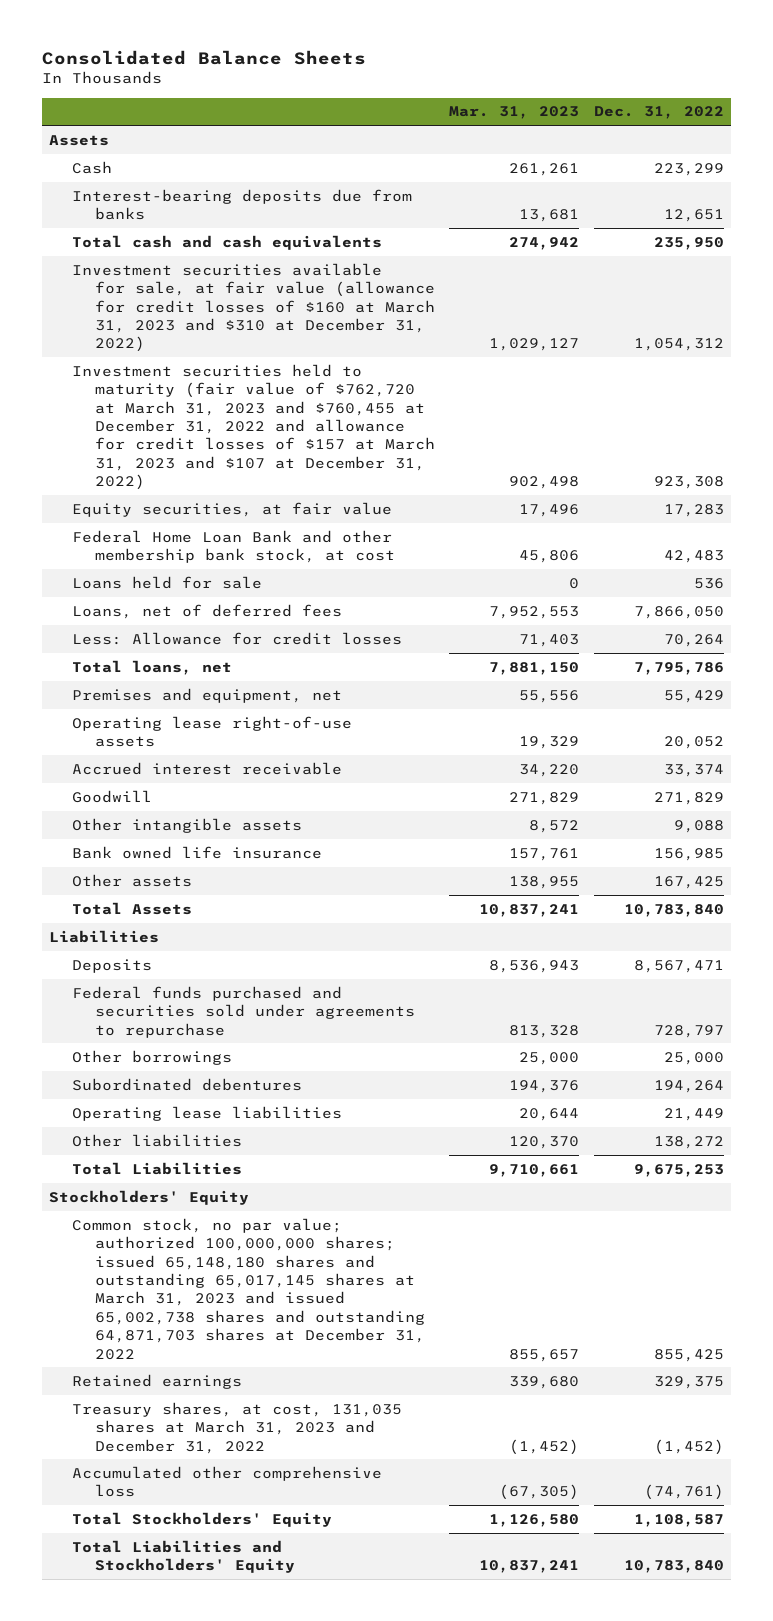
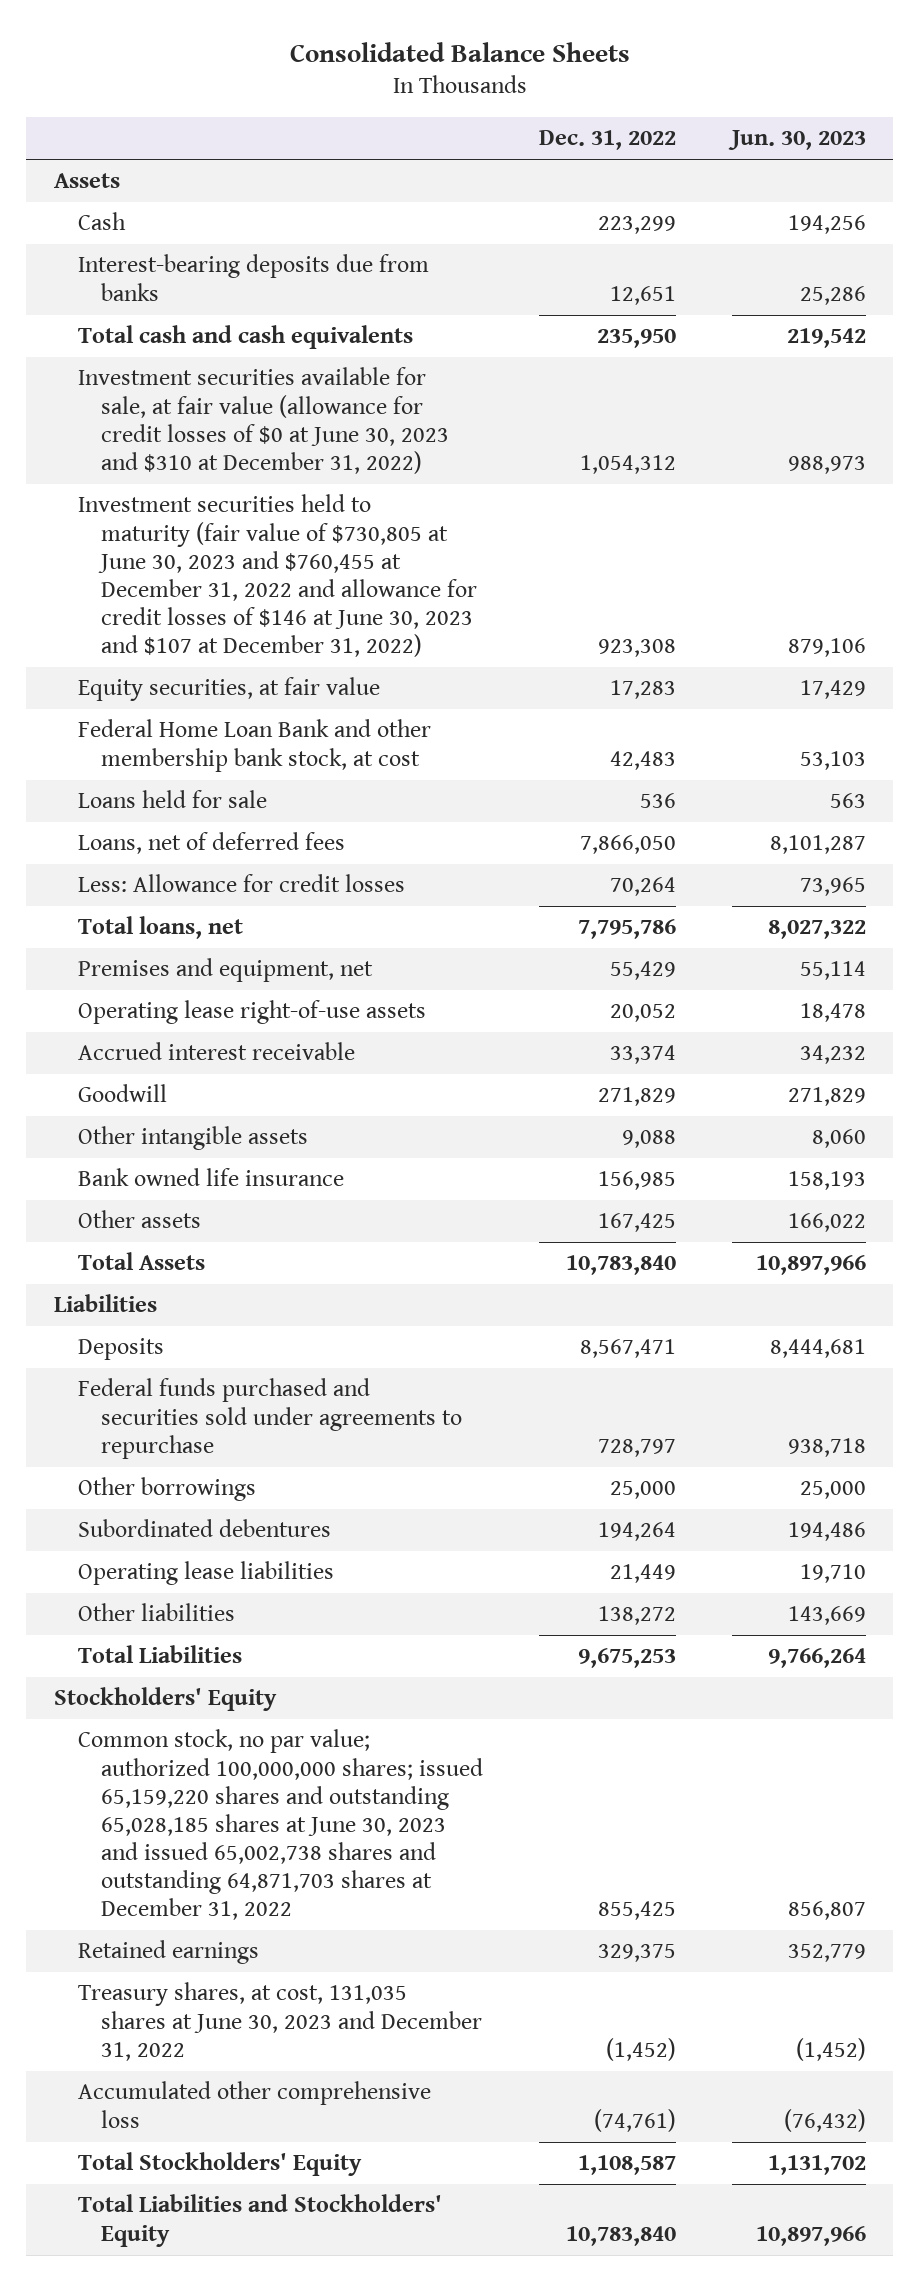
- | Mar. 31, 2023 | Dec. 31, 2022
+ | Dec. 31, 2022 | Jun. 30, 2023
- Investment securities available for sale, at fair value (allowance for credit losses of $160 at March 31, 2023 and $310 at December 31, 2022) | 1,029,127 | 1,054,312
- Investment securities held to maturity (fair value of $762,720 at March 31, 2023 and $760,455 at December 31, 2022 and allowance for credit losses of $157 at March 31, 2023 and $107 at December 31, 2022) | 902,498 | 923,308
+ Investment securities available for sale, at fair value (allowance for credit losses of $0 at June 30, 2023 and $310 at December 31, 2022) | 1,054,312 | 988,973
+ Investment securities held to maturity (fair value of $730,805 at June 30, 2023 and $760,455 at December 31, 2022 and allowance for credit losses of $146 at June 30, 2023 and $107 at December 31, 2022) | 923,308 | 879,106
- Common stock, no par value; authorized 100,000,000 shares; issued 65,148,180 shares and outstanding 65,017,145 shares at March 31, 2023 and issued 65,002,738 shares and outstanding 64,871,703 shares at December 31, 2022 | 855,657 | 855,425
+ Common stock, no par value; authorized 100,000,000 shares; issued 65,159,220 shares and outstanding 65,028,185 shares at June 30, 2023 and issued 65,002,738 shares and outstanding 64,871,703 shares at December 31, 2022 | 855,425 | 856,807
- Treasury shares, at cost, 131,035 shares at March 31, 2023 and December 31, 2022 | (1,452) | (1,452)
+ Treasury shares, at cost, 131,035 shares at June 30, 2023 and December 31, 2022 | (1,452) | (1,452)

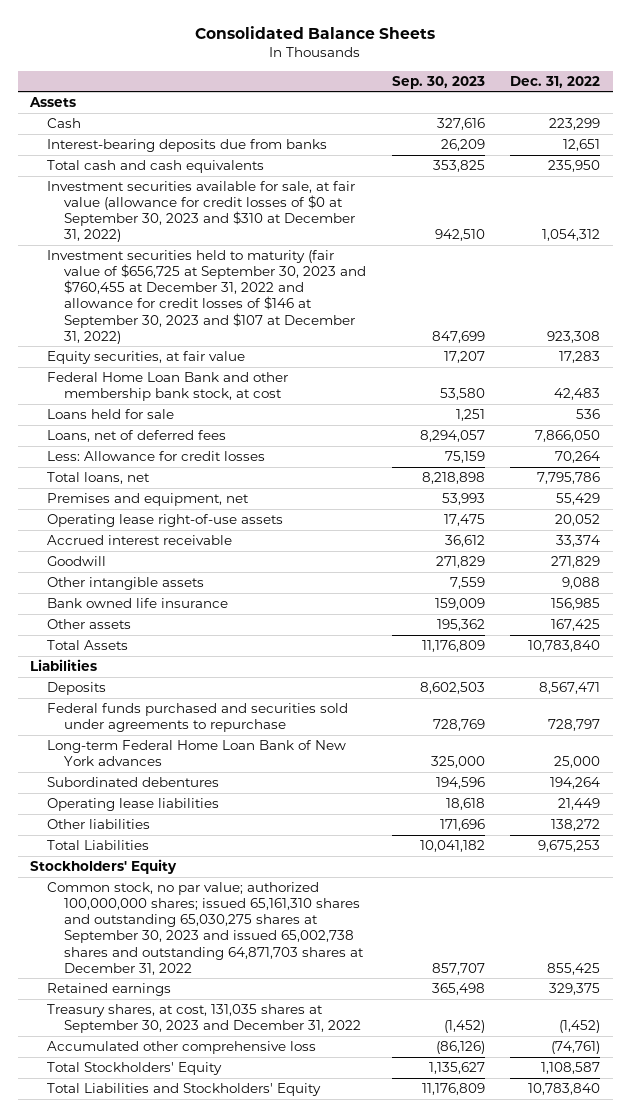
- | Dec. 31, 2022 | Jun. 30, 2023
+ | Sep. 30, 2023 | Dec. 31, 2022
- Investment securities available for sale, at fair value (allowance for credit losses of $0 at June 30, 2023 and $310 at December 31, 2022) | 1,054,312 | 988,973
- Investment securities held to maturity (fair value of $730,805 at June 30, 2023 and $760,455 at December 31, 2022 and allowance for credit losses of $146 at June 30, 2023 and $107 at December 31, 2022) | 923,308 | 879,106
+ Investment securities available for sale, at fair value (allowance for credit losses of $0 at September 30, 2023 and $310 at December 31, 2022) | 942,510 | 1,054,312
+ Investment securities held to maturity (fair value of $656,725 at September 30, 2023 and $760,455 at December 31, 2022 and allowance for credit losses of $146 at September 30, 2023 and $107 at December 31, 2022) | 847,699 | 923,308
- Other borrowings | 25,000 | 25,000
+ Long-term Federal Home Loan Bank of New York advances | 325,000 | 25,000
- Common stock, no par value; authorized 100,000,000 shares; issued 65,159,220 shares and outstanding 65,028,185 shares at June 30, 2023 and issued 65,002,738 shares and outstanding 64,871,703 shares at December 31, 2022 | 855,425 | 856,807
+ Common stock, no par value; authorized 100,000,000 shares; issued 65,161,310 shares and outstanding 65,030,275 shares at September 30, 2023 and issued 65,002,738 shares and outstanding 64,871,703 shares at December 31, 2022 | 857,707 | 855,425
- Treasury shares, at cost, 131,035 shares at June 30, 2023 and December 31, 2022 | (1,452) | (1,452)
+ Treasury shares, at cost, 131,035 shares at September 30, 2023 and December 31, 2022 | (1,452) | (1,452)

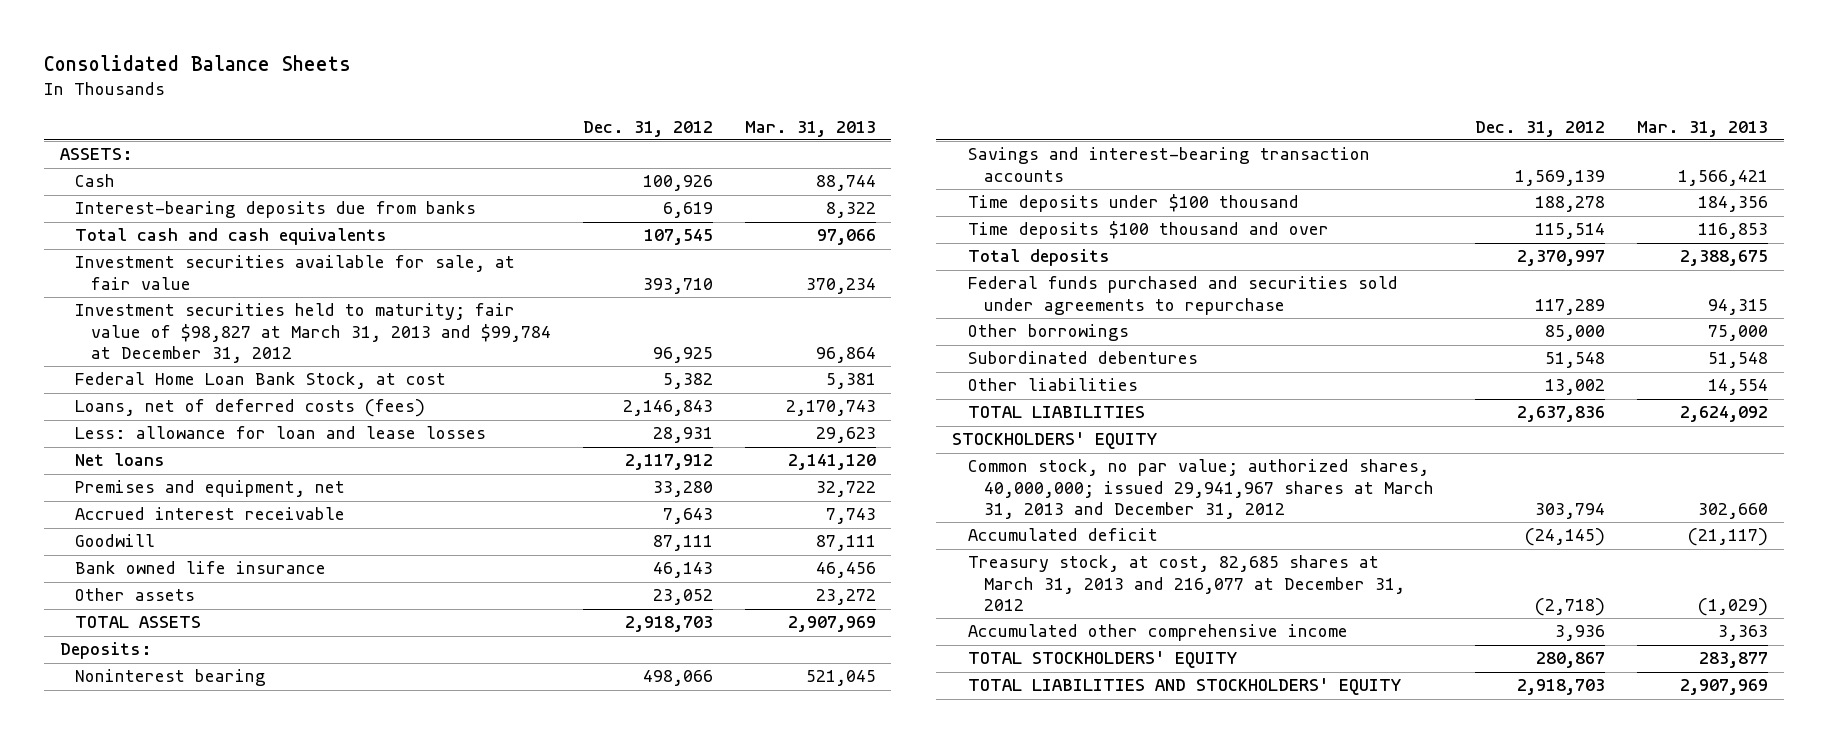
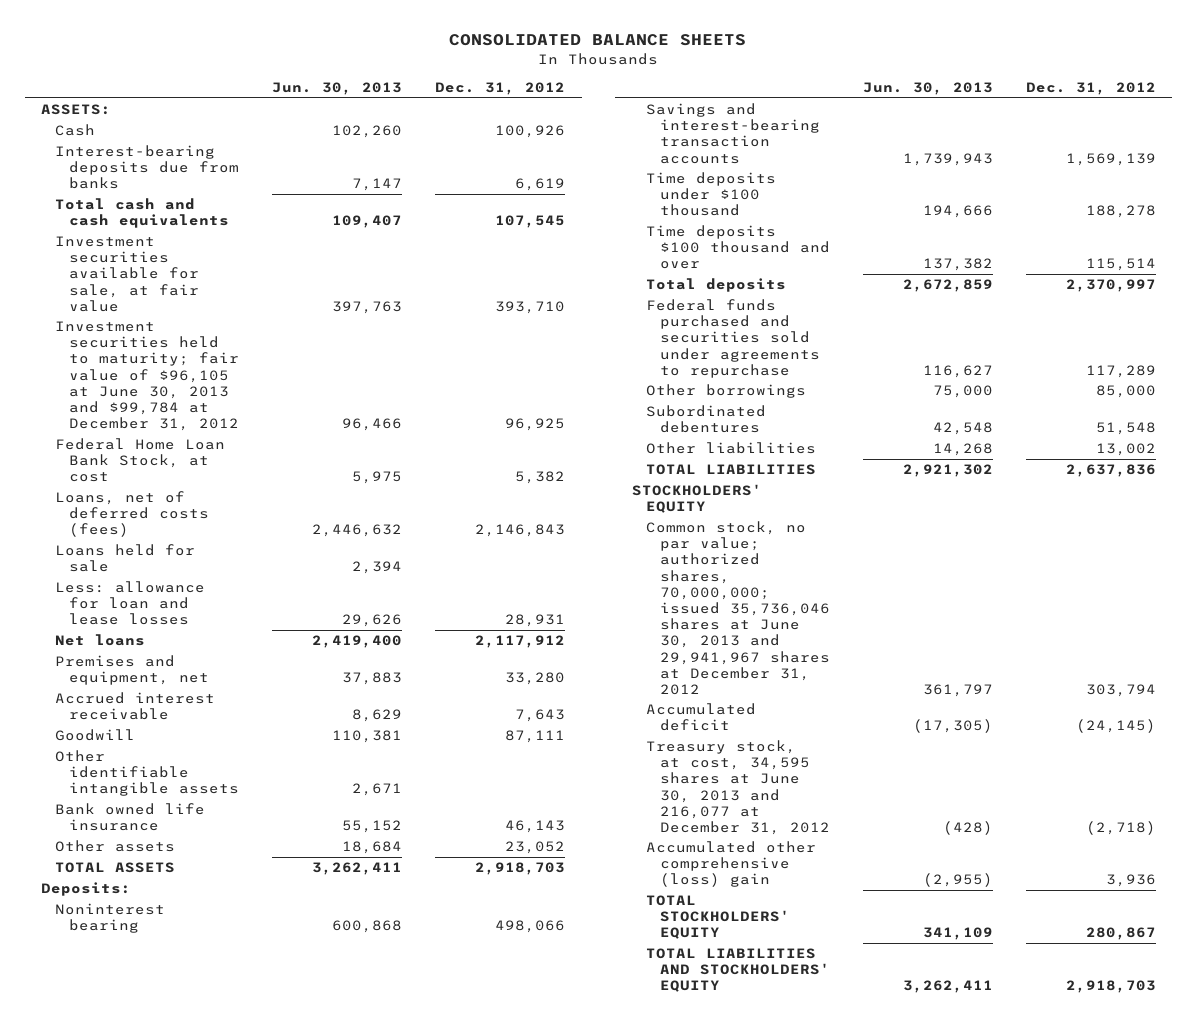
- Consolidated Balance Sheets
+ CONSOLIDATED BALANCE SHEETS
- | Dec. 31, 2012 | Mar. 31, 2013
+ | Jun. 30, 2013 | Dec. 31, 2012
- Investment securities held to maturity; fair value of $98,827 at March 31, 2013 and $99,784 at December 31, 2012 | 96,925 | 96,864
+ Investment securities held to maturity; fair value of $96,105 at June 30, 2013 and $99,784 at December 31, 2012 | 96,466 | 96,925
+ Loans held for sale | 2,394 |
+ Other identifiable intangible assets | 2,671 |
- Common stock, no par value; authorized shares, 40,000,000; issued 29,941,967 shares at March 31, 2013 and December 31, 2012 | 303,794 | 302,660
+ Common stock, no par value; authorized shares, 70,000,000; issued 35,736,046 shares at June 30, 2013 and 29,941,967 shares at December 31, 2012 | 361,797 | 303,794
- Treasury stock, at cost, 82,685 shares at March 31, 2013 and 216,077 at December 31, 2012 | (2,718) | (1,029)
- Accumulated other comprehensive income | 3,936 | 3,363
+ Treasury stock, at cost, 34,595 shares at June 30, 2013 and 216,077 at December 31, 2012 | (428) | (2,718)
+ Accumulated other comprehensive (loss) gain | (2,955) | 3,936

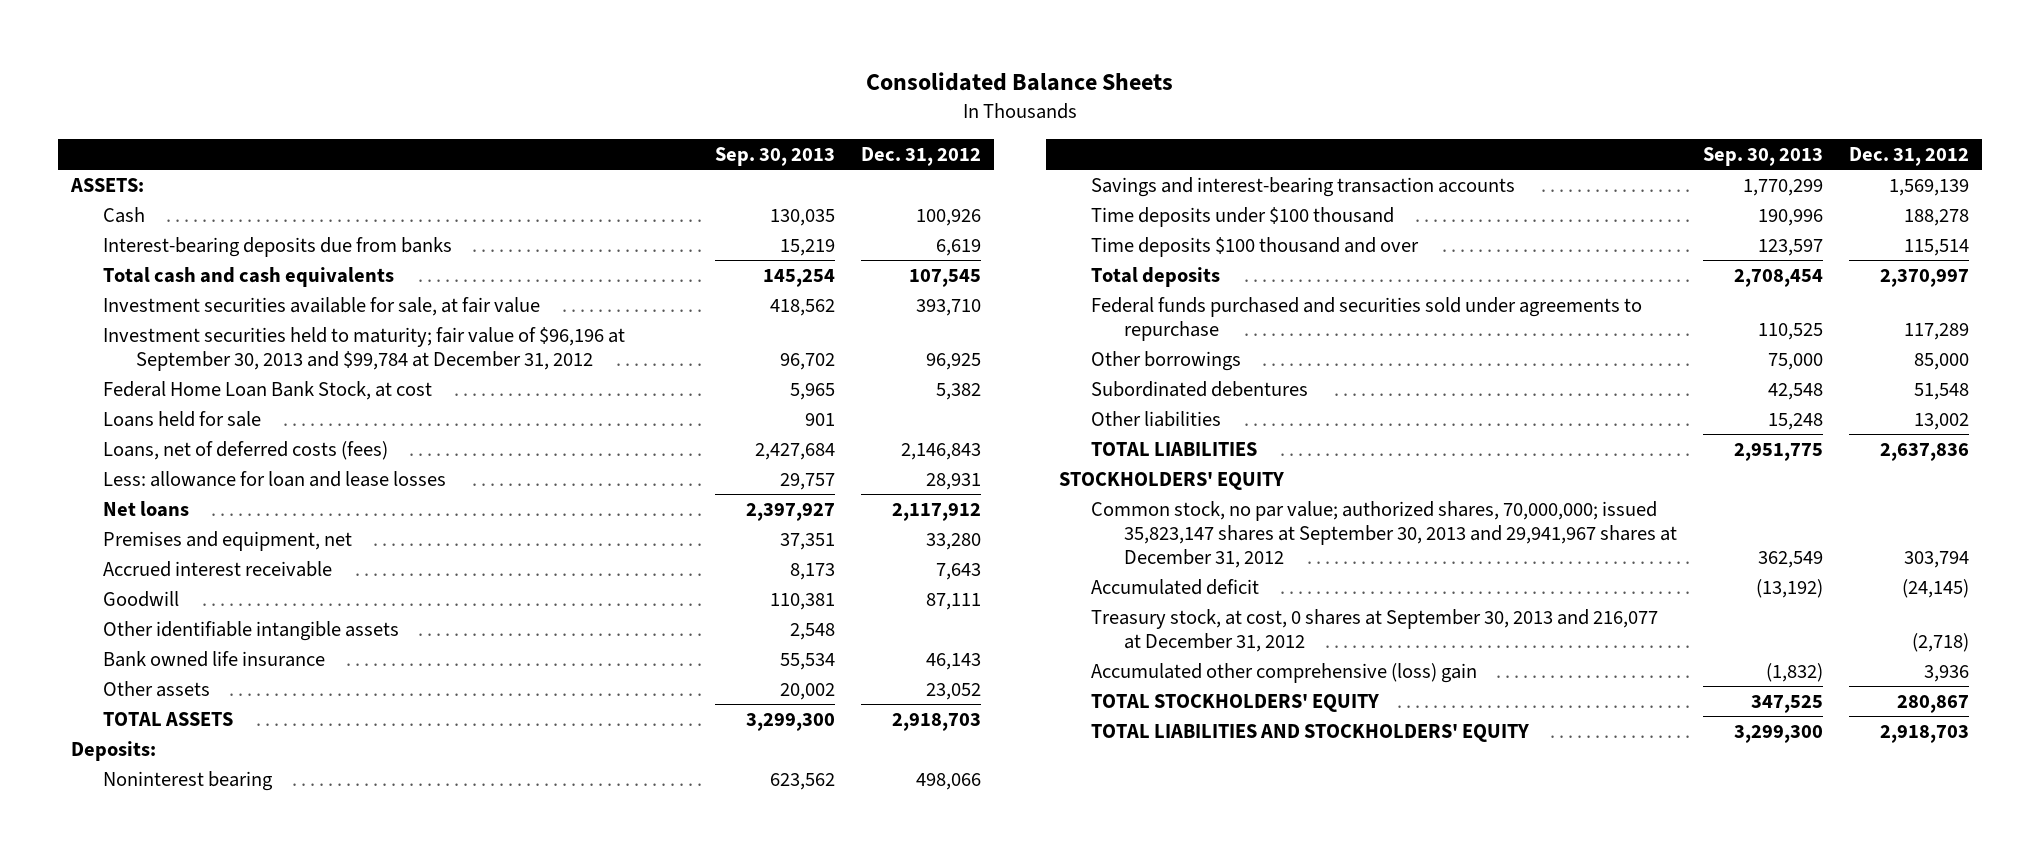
- CONSOLIDATED BALANCE SHEETS
+ Consolidated Balance Sheets
- | Jun. 30, 2013 | Dec. 31, 2012
+ | Sep. 30, 2013 | Dec. 31, 2012
- Investment securities held to maturity; fair value of $96,105 at June 30, 2013 and $99,784 at December 31, 2012 | 96,466 | 96,925
+ Investment securities held to maturity; fair value of $96,196 at September 30, 2013 and $99,784 at December 31, 2012 | 96,702 | 96,925
moved down: Loans, net of deferred costs (fees) | 2,427,684 | 2,146,843
- Common stock, no par value; authorized shares, 70,000,000; issued 35,736,046 shares at June 30, 2013 and 29,941,967 shares at December 31, 2012 | 361,797 | 303,794
+ Common stock, no par value; authorized shares, 70,000,000; issued 35,823,147 shares at September 30, 2013 and 29,941,967 shares at December 31, 2012 | 362,549 | 303,794
- Treasury stock, at cost, 34,595 shares at June 30, 2013 and 216,077 at December 31, 2012 | (428) | (2,718)
+ Treasury stock, at cost, 0 shares at September 30, 2013 and 216,077 at December 31, 2012 | | (2,718)

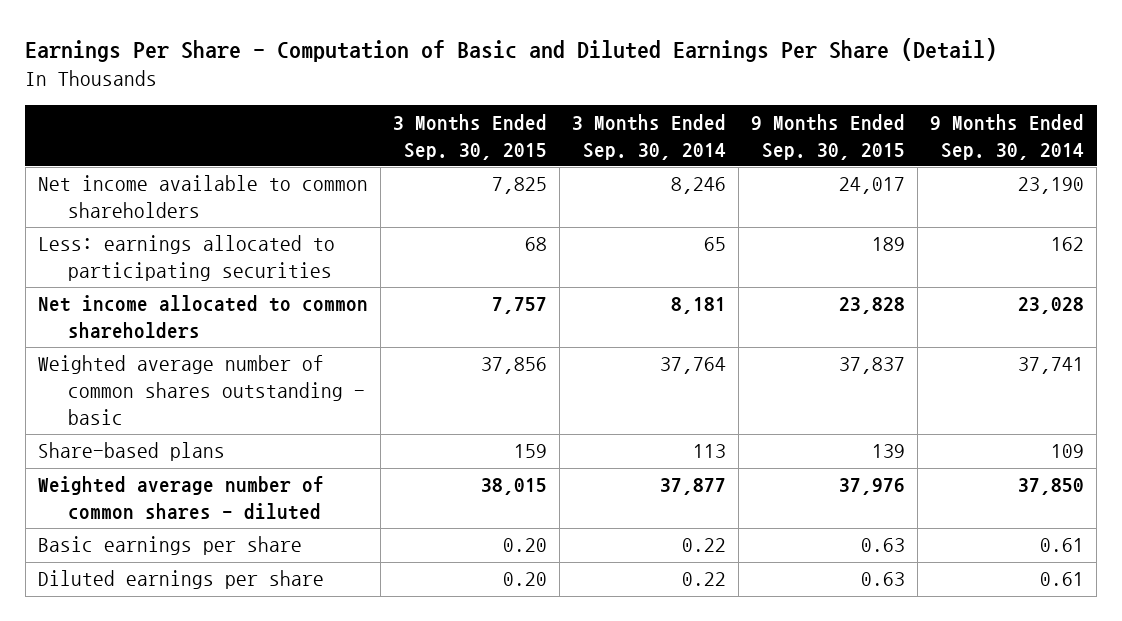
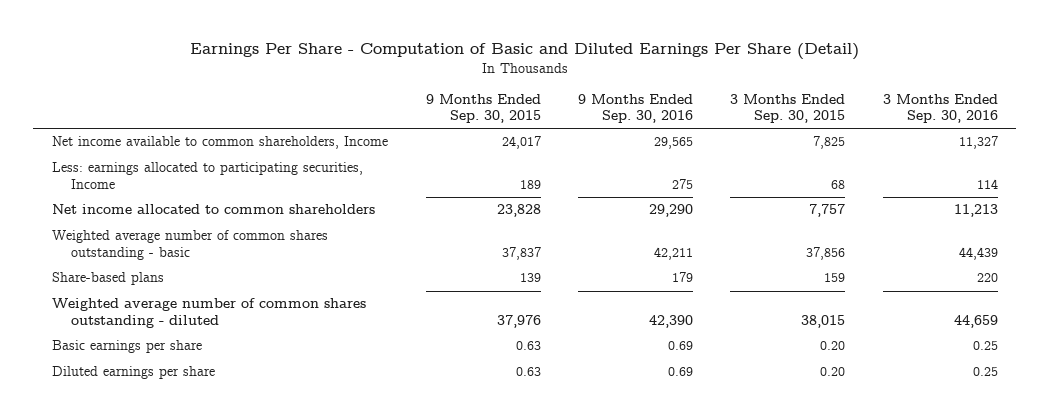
- | 3 Months Ended Sep. 30, 2015 | 3 Months Ended Sep. 30, 2014 | 9 Months Ended Sep. 30, 2015 | 9 Months Ended Sep. 30, 2014
+ | 9 Months Ended Sep. 30, 2015 | 9 Months Ended Sep. 30, 2016 | 3 Months Ended Sep. 30, 2015 | 3 Months Ended Sep. 30, 2016
- Net income available to common shareholders | 7,825 | 8,246 | 24,017 | 23,190
- Less: earnings allocated to participating securities | 68 | 65 | 189 | 162
+ Net income available to common shareholders, Income | 24,017 | 29,565 | 7,825 | 11,327
+ Less: earnings allocated to participating securities, Income | 189 | 275 | 68 | 114
- Weighted average number of common shares - diluted | 38,015 | 37,877 | 37,976 | 37,850
+ Weighted average number of common shares outstanding - diluted | 37,976 | 42,390 | 38,015 | 44,659

